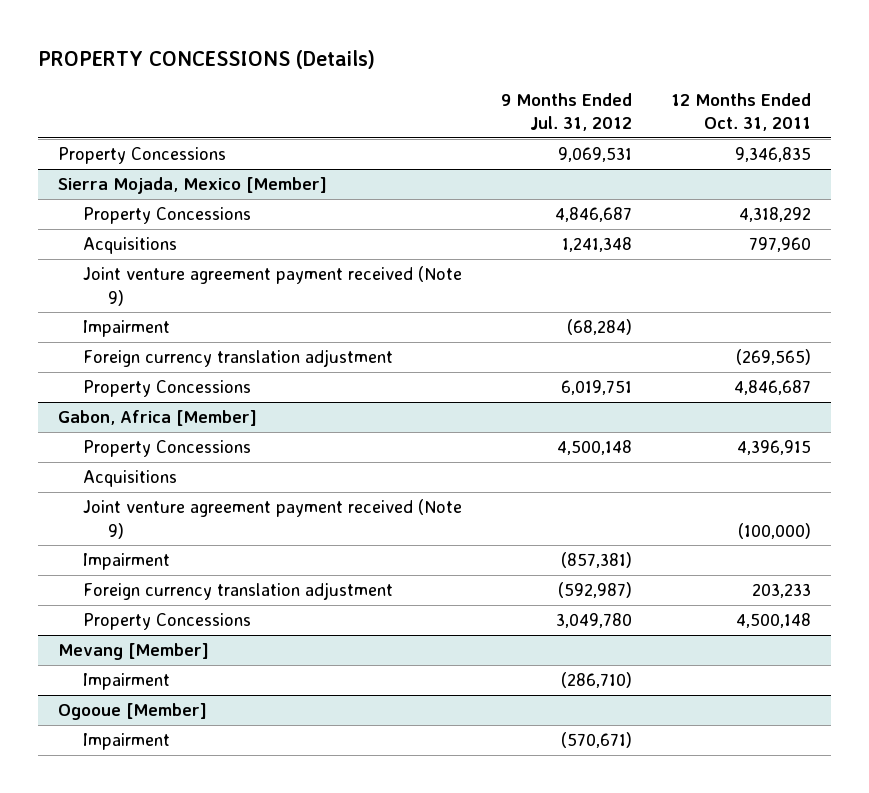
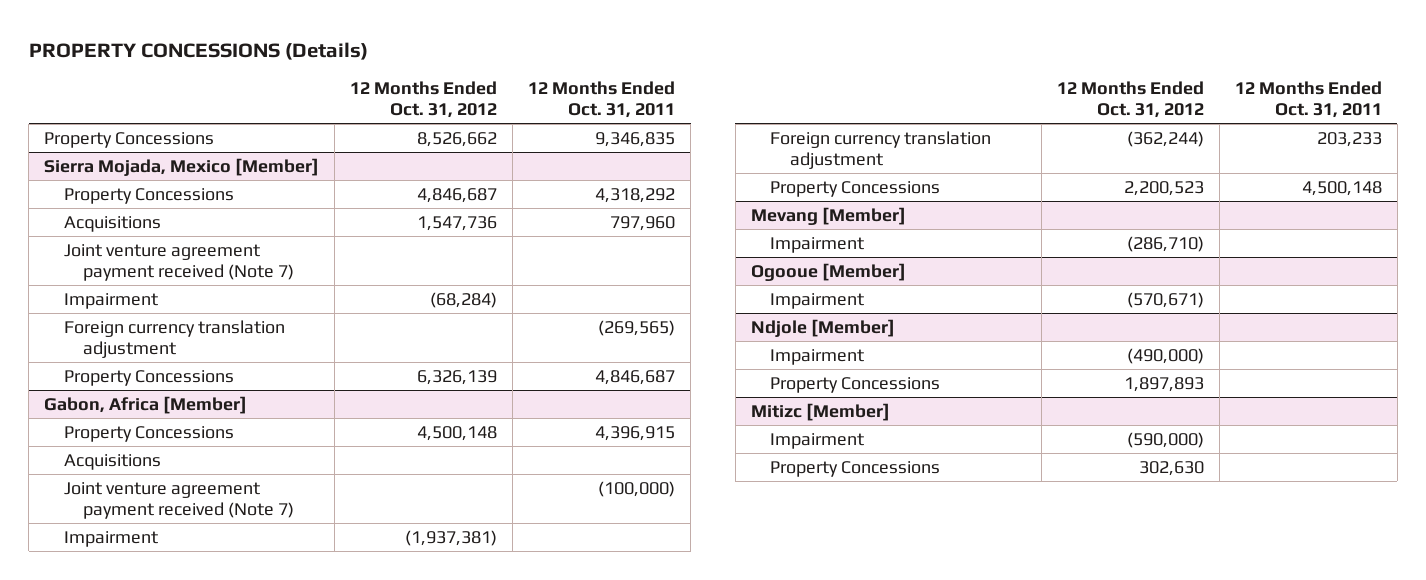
- | 9 Months Ended Jul. 31, 2012 | 12 Months Ended Oct. 31, 2011
+ | 12 Months Ended Oct. 31, 2012 | 12 Months Ended Oct. 31, 2011
@ Sierra Mojada, Mexico [Member]
- Joint venture agreement payment received (Note 9)
+ Joint venture agreement payment received (Note 7)
@ Gabon, Africa [Member]
- Joint venture agreement payment received (Note 9) | | (100,000)
+ Joint venture agreement payment received (Note 7) | | (100,000)
+ Ndjole [Member]
+ Impairment | (490,000) |
+ Property Concessions | 1,897,893 |
+ Mitizc [Member]
+ Impairment | (590,000) |
+ Property Concessions | 302,630 |

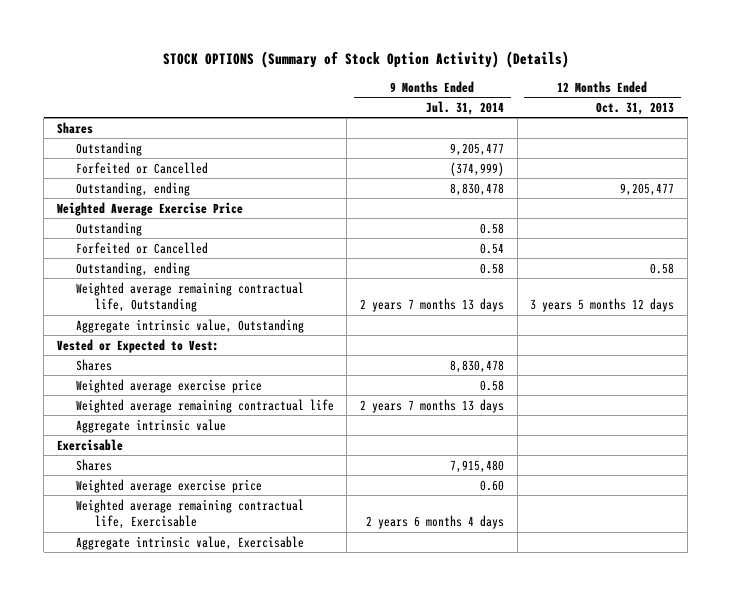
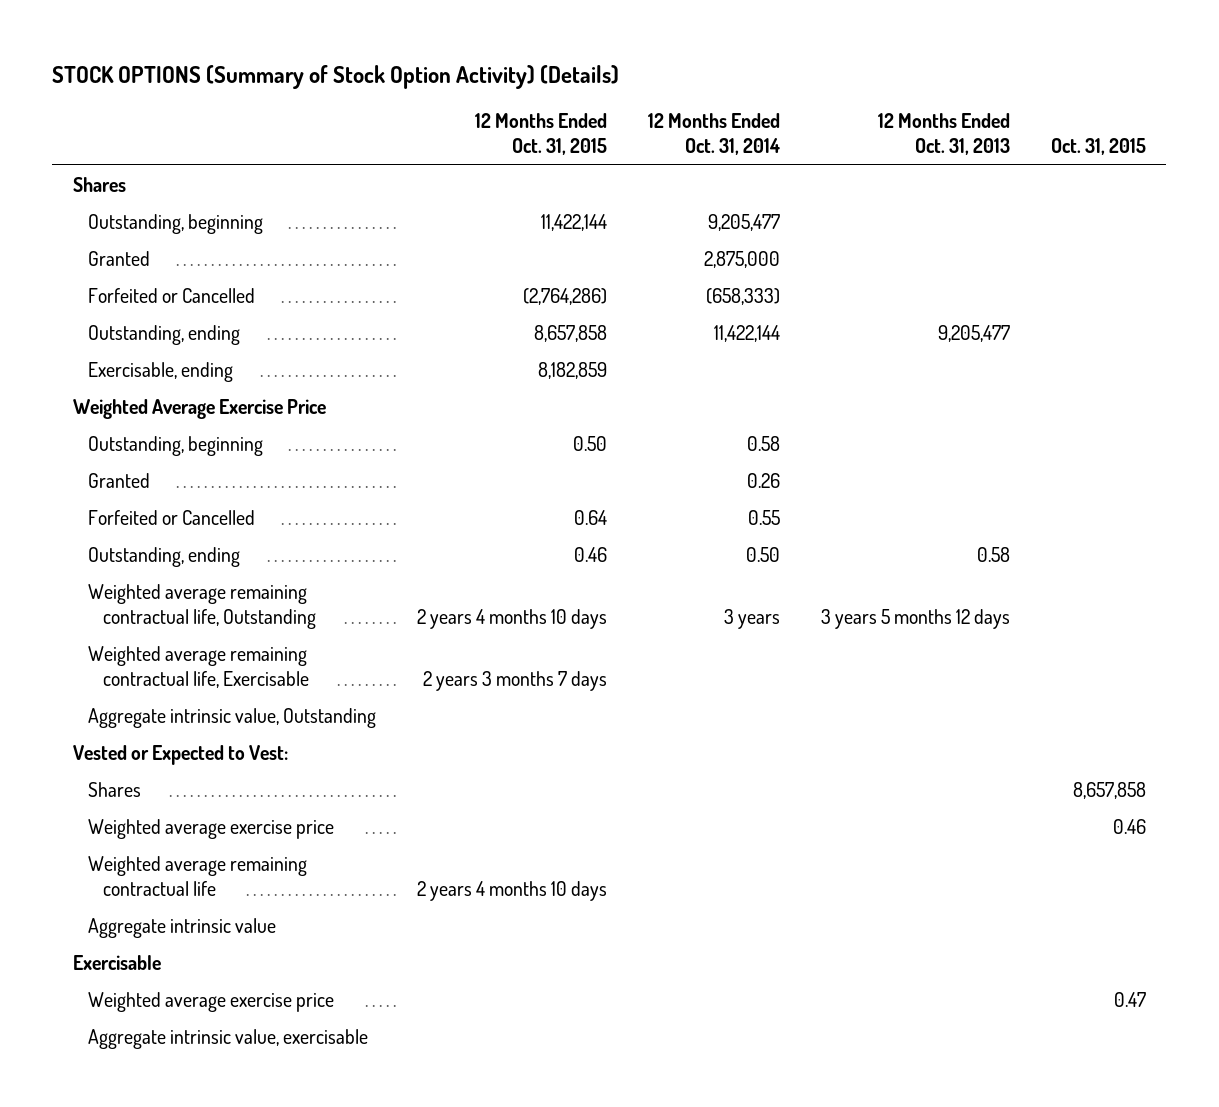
- | 9 Months Ended Jul. 31, 2014 | 12 Months Ended Oct. 31, 2013
+ | 12 Months Ended Oct. 31, 2015 | 12 Months Ended Oct. 31, 2014 | 12 Months Ended Oct. 31, 2013 | Oct. 31, 2015
- Outstanding | 9,205,477 |
+ Outstanding, beginning | 11,422,144 | 9,205,477 | |
+ Granted | | 2,875,000 | |
+ Exercisable, ending | 8,182,859 | | |
- Outstanding | 0.58 |
+ Outstanding, beginning | 0.50 | 0.58 | |
+ Granted | | 0.26 | |
moved up: Weighted average remaining contractual life, Exercisable | 2 years 3 months 7 days | | |
- Shares | 7,915,480 |
- Aggregate intrinsic value, Exercisable
+ Aggregate intrinsic value, exercisable

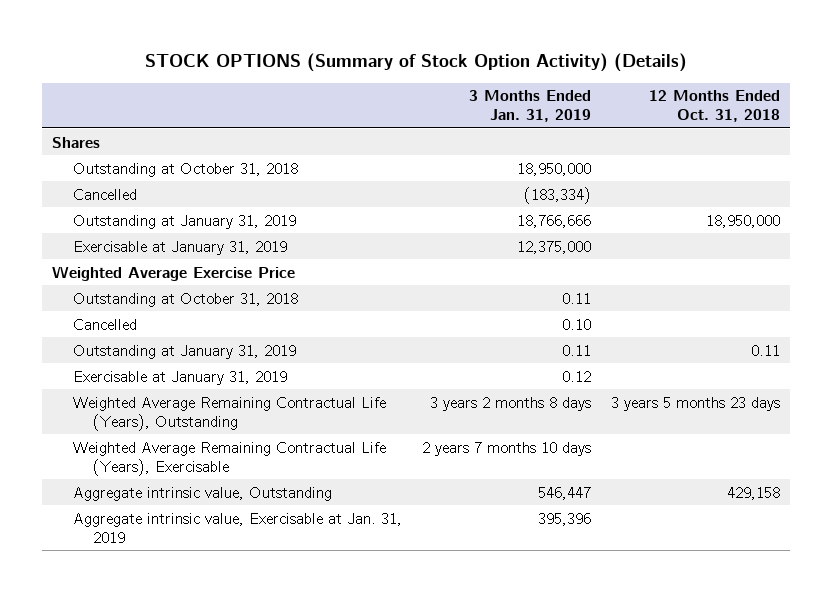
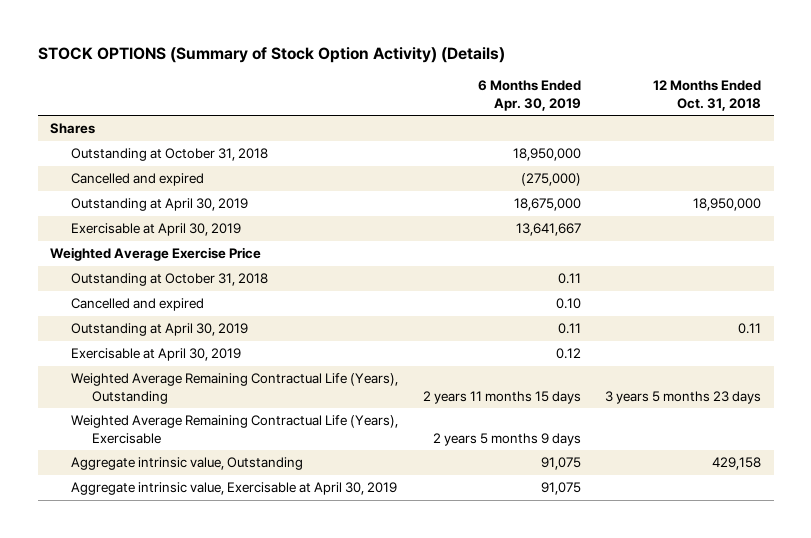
- | 3 Months Ended Jan. 31, 2019 | 12 Months Ended Oct. 31, 2018
+ | 6 Months Ended Apr. 30, 2019 | 12 Months Ended Oct. 31, 2018
- Cancelled | (183,334) |
- Outstanding at January 31, 2019 | 18,766,666 | 18,950,000
- Exercisable at January 31, 2019 | 12,375,000 |
+ Cancelled and expired | (275,000) |
+ Outstanding at April 30, 2019 | 18,675,000 | 18,950,000
+ Exercisable at April 30, 2019 | 13,641,667 |
- Cancelled | 0.10 |
- Outstanding at January 31, 2019 | 0.11 | 0.11
- Exercisable at January 31, 2019 | 0.12 |
+ Cancelled and expired | 0.10 |
+ Outstanding at April 30, 2019 | 0.11 | 0.11
+ Exercisable at April 30, 2019 | 0.12 |
- Aggregate intrinsic value, Exercisable at Jan. 31, 2019 | 395,396 |
+ Aggregate intrinsic value, Exercisable at April 30, 2019 | 91,075 |

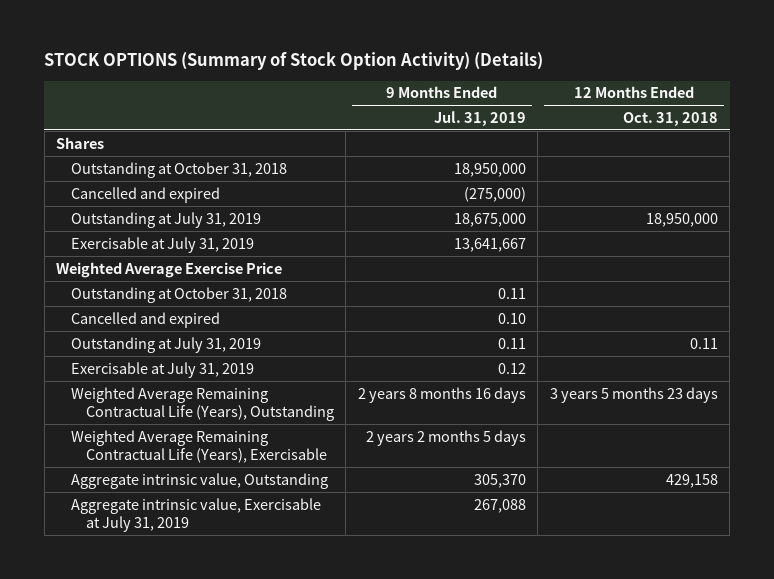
- | 6 Months Ended Apr. 30, 2019 | 12 Months Ended Oct. 31, 2018
+ | 9 Months Ended Jul. 31, 2019 | 12 Months Ended Oct. 31, 2018
- Outstanding at April 30, 2019 | 18,675,000 | 18,950,000
- Exercisable at April 30, 2019 | 13,641,667 |
+ Outstanding at July 31, 2019 | 18,675,000 | 18,950,000
+ Exercisable at July 31, 2019 | 13,641,667 |
- Outstanding at April 30, 2019 | 0.11 | 0.11
- Exercisable at April 30, 2019 | 0.12 |
+ Outstanding at July 31, 2019 | 0.11 | 0.11
+ Exercisable at July 31, 2019 | 0.12 |
- Aggregate intrinsic value, Exercisable at April 30, 2019 | 91,075 |
+ Aggregate intrinsic value, Exercisable at July 31, 2019 | 267,088 |

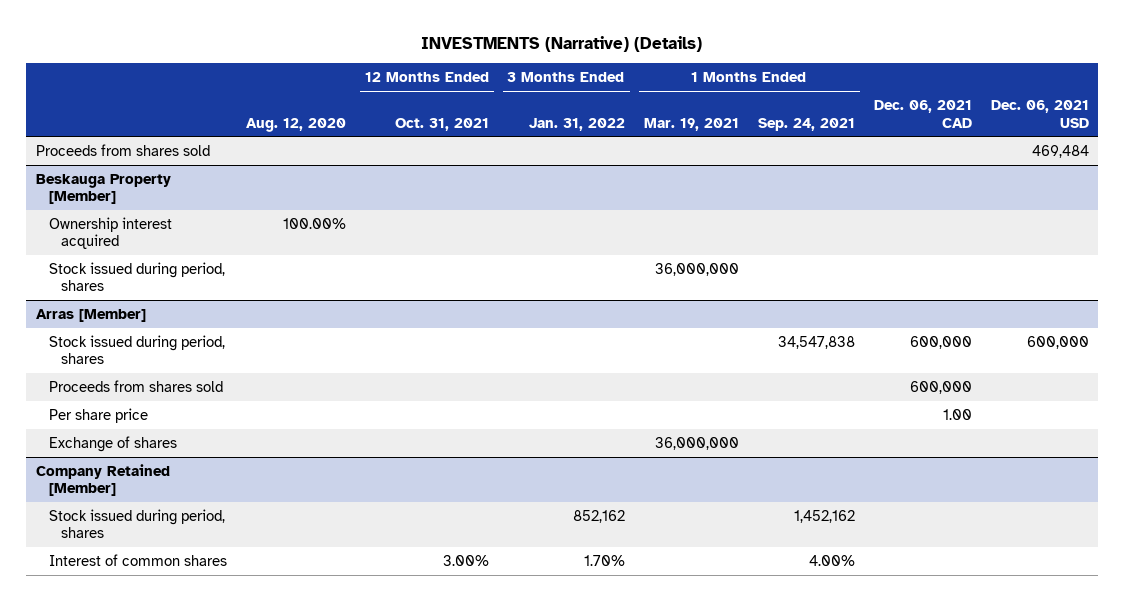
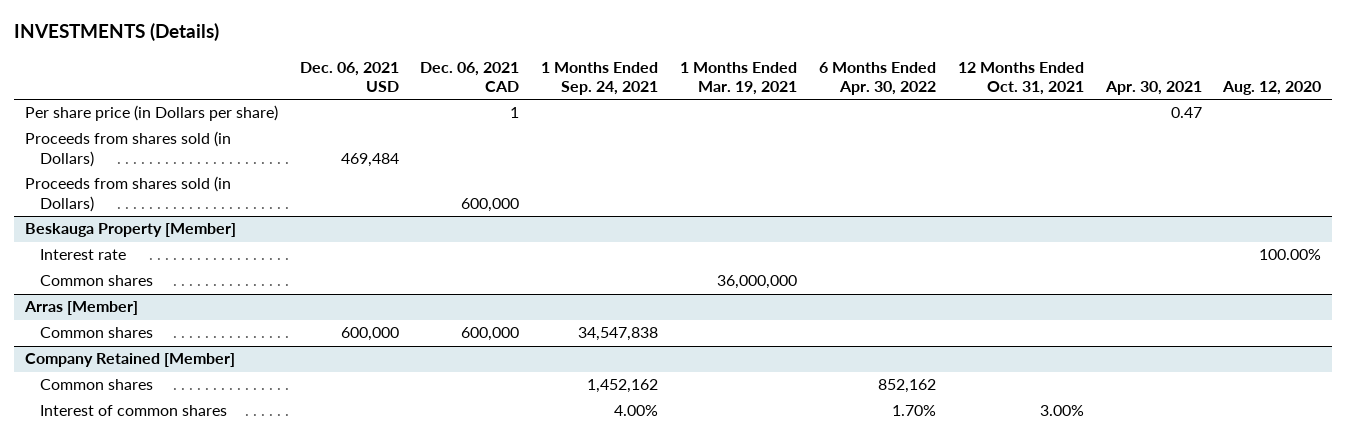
- INVESTMENTS (Narrative) (Details)
+ INVESTMENTS (Details)
- | Aug. 12, 2020 | 12 Months Ended Oct. 31, 2021 | 3 Months Ended Jan. 31, 2022 | 1 Months Ended Mar. 19, 2021 | 1 Months Ended Sep. 24, 2021 | Dec. 06, 2021 CAD | Dec. 06, 2021 USD
+ | Dec. 06, 2021 USD | Dec. 06, 2021 CAD | 1 Months Ended Sep. 24, 2021 | 1 Months Ended Mar. 19, 2021 | 6 Months Ended Apr. 30, 2022 | 12 Months Ended Oct. 31, 2021 | Apr. 30, 2021 | Aug. 12, 2020
- Proceeds from shares sold | | | | | | | 469,484
+ Per share price (in Dollars per share) | | 1 | | | | | 0.47 |
+ Proceeds from shares sold (in Dollars) | 469,484 | | | | | | |
+ Proceeds from shares sold (in Dollars) | | 600,000 | | | | | |
@ Beskauga Property [Member]
- Ownership interest acquired | 100.00% | | | | | |
- Stock issued during period, shares | | | | 36,000,000 | | |
+ Interest rate | | | | | | | | 100.00%
+ Common shares | | | | 36,000,000 | | | |
@ Arras [Member]
- Stock issued during period, shares | | | | | 34,547,838 | 600,000 | 600,000
- Proceeds from shares sold | | | | | | 600,000 |
- Per share price | | | | | | 1.00 |
- Exchange of shares | | | | 36,000,000 | | |
+ Common shares | 600,000 | 600,000 | 34,547,838 | | | | |
@ Company Retained [Member]
- Stock issued during period, shares | | | 852,162 | | 1,452,162 | |
+ Common shares | | | 1,452,162 | | 852,162 | | |

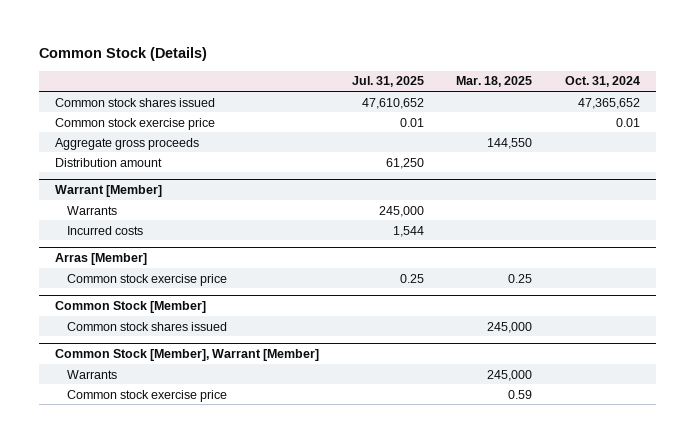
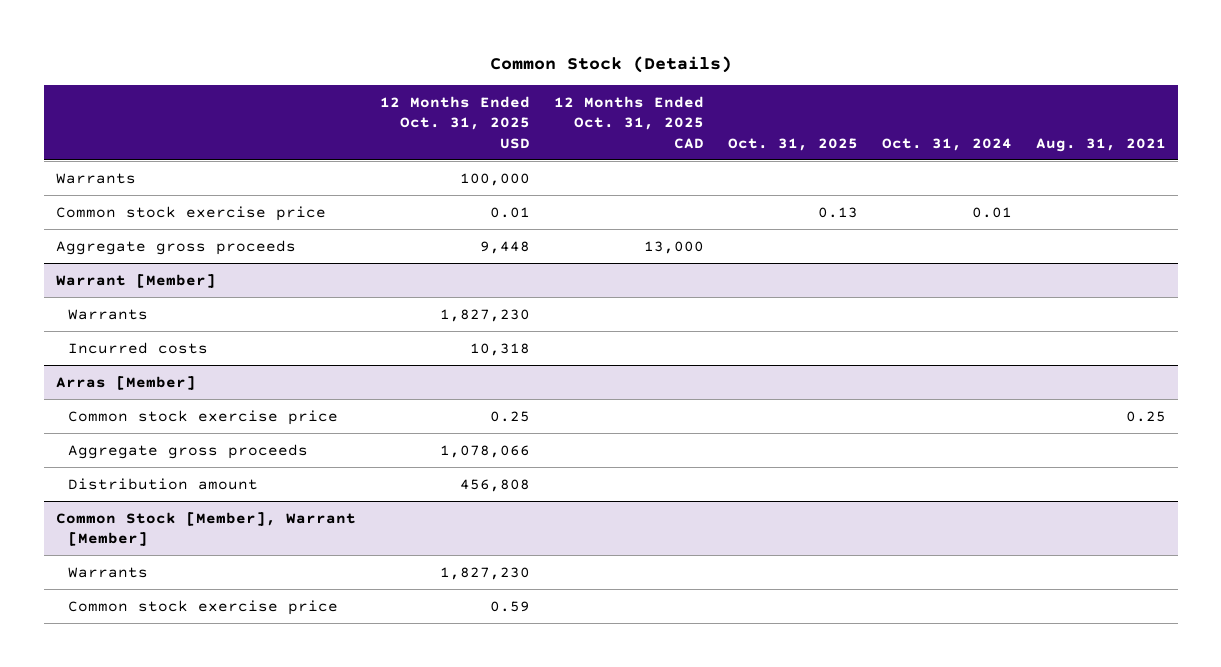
- | Jul. 31, 2025 | Mar. 18, 2025 | Oct. 31, 2024
+ | 12 Months Ended Oct. 31, 2025 USD | 12 Months Ended Oct. 31, 2025 CAD | Oct. 31, 2025 | Oct. 31, 2024 | Aug. 31, 2021
- Common stock shares issued | 47,610,652 | | 47,365,652
+ Warrants | 100,000 | | | |
- Distribution amount | 61,250 | |
- Common Stock [Member]
- Common stock shares issued | | 245,000 |
@ Arras [Member]
+ Aggregate gross proceeds | 1,078,066 | | | |
+ Distribution amount | 456,808 | | | |

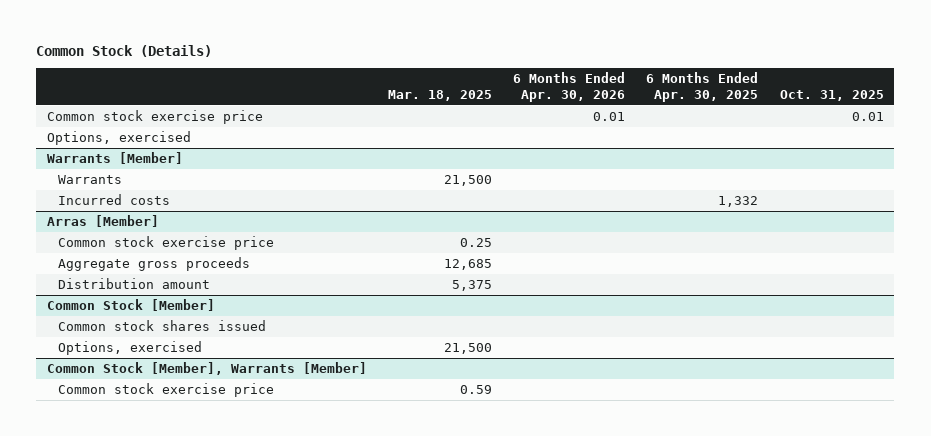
- | 12 Months Ended Oct. 31, 2025 USD | 12 Months Ended Oct. 31, 2025 CAD | Oct. 31, 2025 | Oct. 31, 2024 | Aug. 31, 2021
+ | Mar. 18, 2025 | 6 Months Ended Apr. 30, 2026 | 6 Months Ended Apr. 30, 2025 | Oct. 31, 2025
- Warrants | 100,000 | | | |
- Common stock exercise price | 0.01 | | 0.13 | 0.01 |
- Aggregate gross proceeds | 9,448 | 13,000 | | |
- Warrant [Member]
+ Common stock exercise price | | 0.01 | | 0.01
+ Options, exercised
+ Warrants [Member]
- Common Stock [Member], Warrant [Member]
- Warrants | 1,827,230 | | | |
+ Common Stock [Member]
+ Common stock shares issued
+ Options, exercised | 21,500 | | |
+ Common Stock [Member], Warrants [Member]

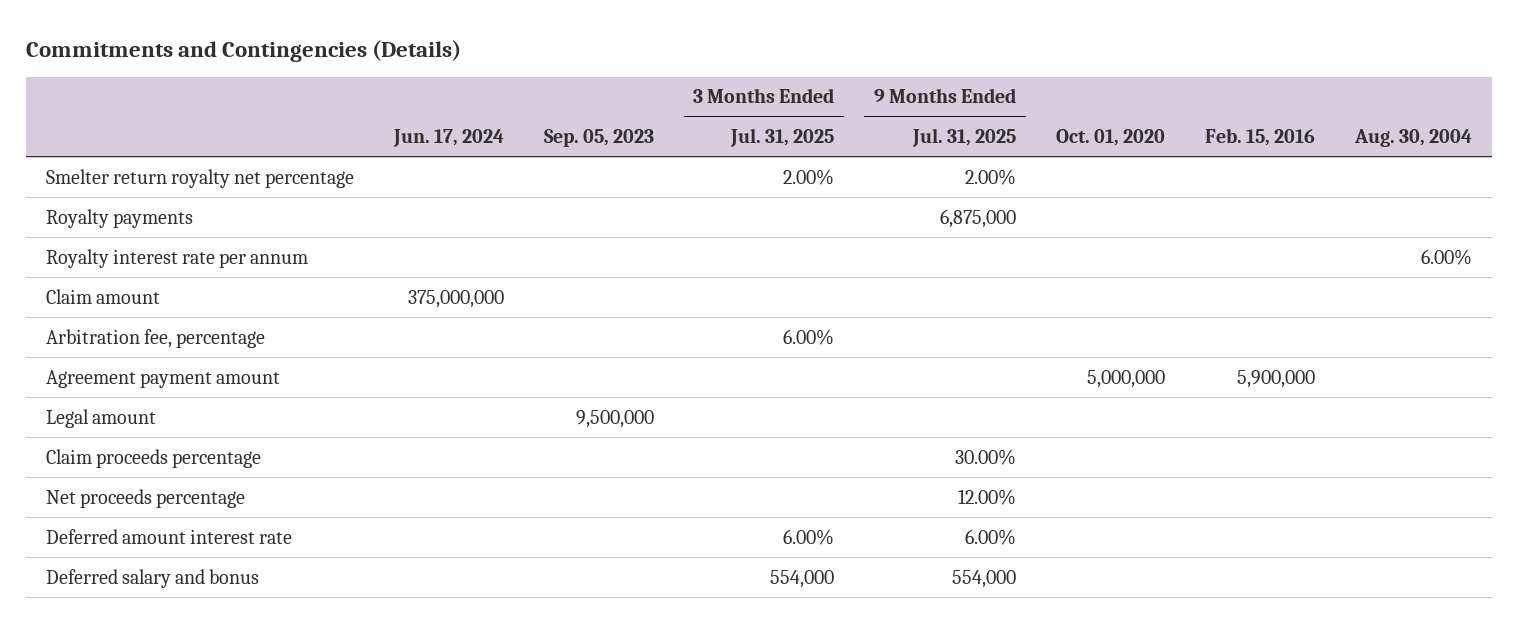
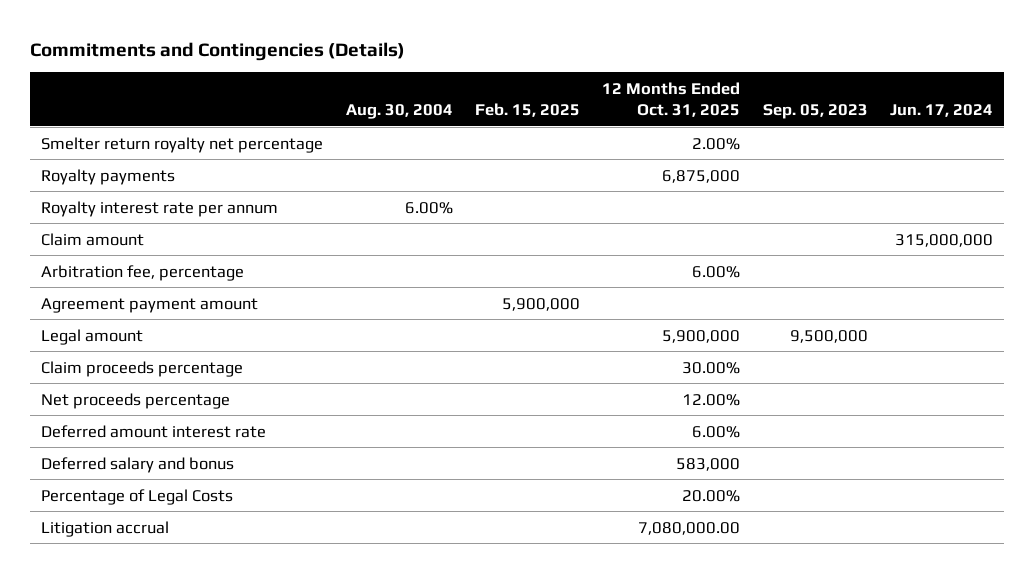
- | Jun. 17, 2024 | Sep. 05, 2023 | 3 Months Ended Jul. 31, 2025 | 9 Months Ended Jul. 31, 2025 | Oct. 01, 2020 | Feb. 15, 2016 | Aug. 30, 2004
+ | Aug. 30, 2004 | Feb. 15, 2025 | 12 Months Ended Oct. 31, 2025 | Sep. 05, 2023 | Jun. 17, 2024
- Claim amount | 375,000,000 | | | | | |
+ Claim amount | | | | | 315,000,000
+ Percentage of Legal Costs | | | 20.00% | |
+ Litigation accrual | | | 7,080,000.00 | |

